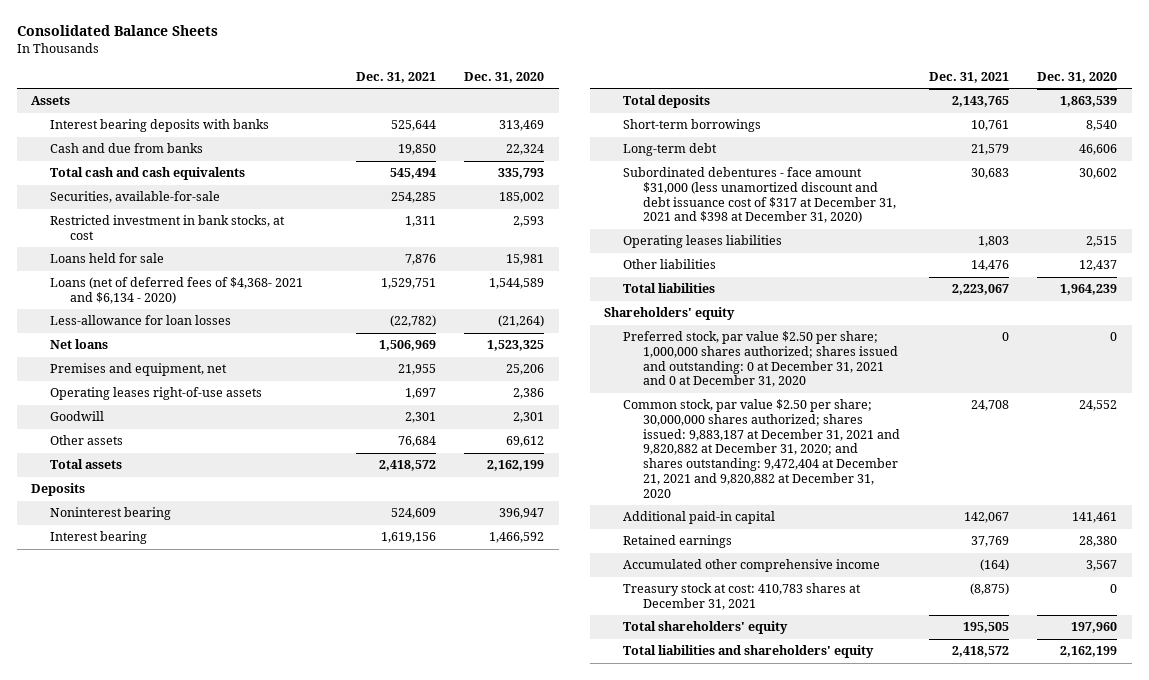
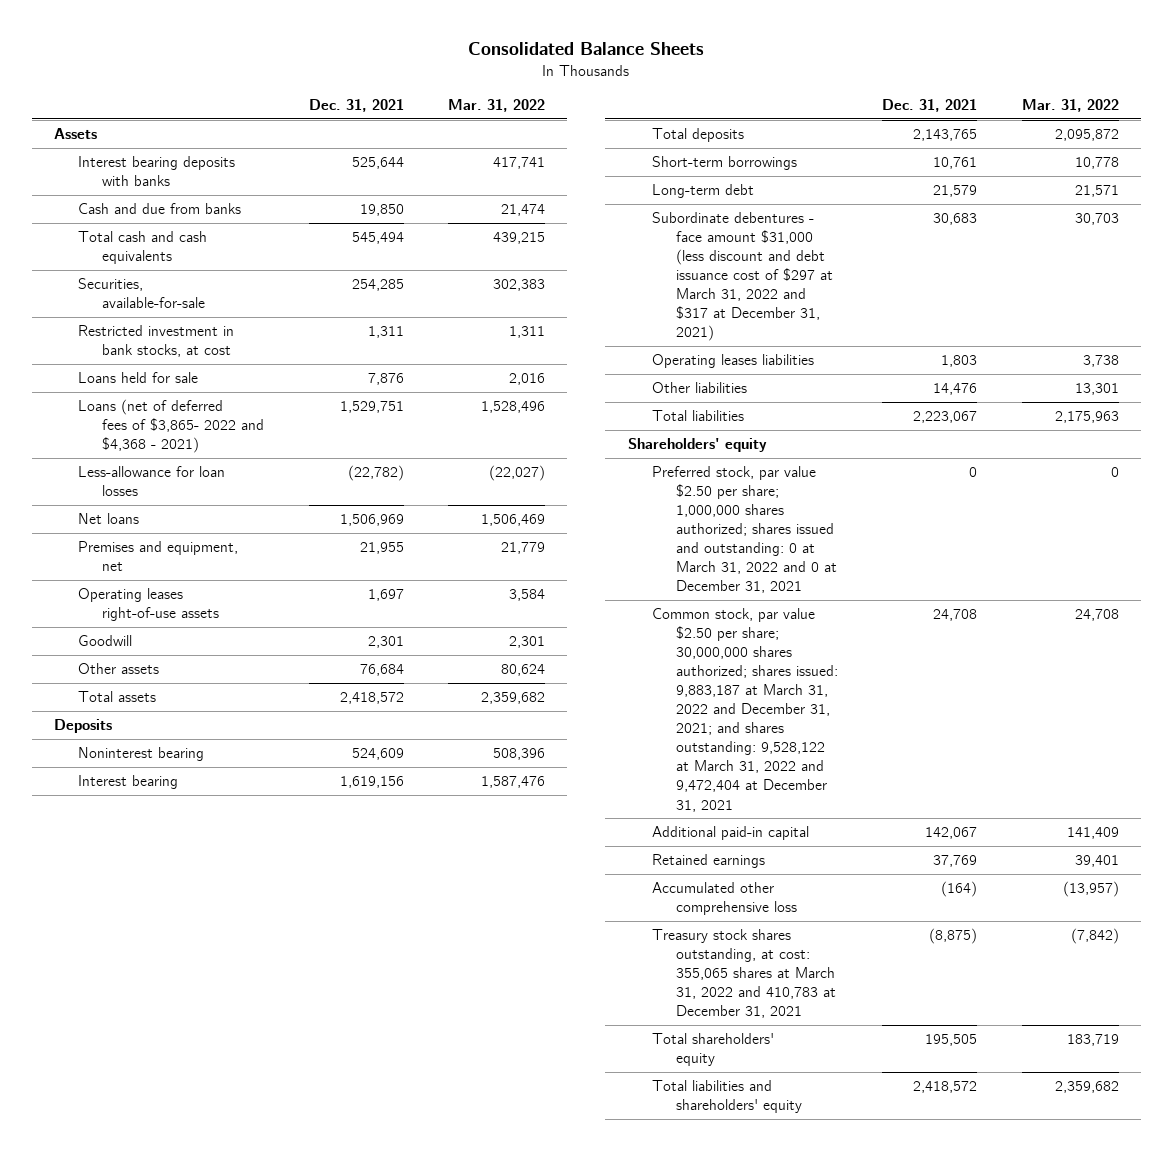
- | Dec. 31, 2021 | Dec. 31, 2020
+ | Dec. 31, 2021 | Mar. 31, 2022
- Loans (net of deferred fees of $4,368- 2021 and $6,134 - 2020) | 1,529,751 | 1,544,589
+ Loans (net of deferred fees of $3,865- 2022 and $4,368 - 2021) | 1,529,751 | 1,528,496
- Subordinated debentures - face amount $31,000 (less unamortized discount and debt issuance cost of $317 at December 31, 2021 and $398 at December 31, 2020) | 30,683 | 30,602
+ Subordinate debentures - face amount $31,000 (less discount and debt issuance cost of $297 at March 31, 2022 and $317 at December 31, 2021) | 30,683 | 30,703
- Preferred stock, par value $2.50 per share; 1,000,000 shares authorized; shares issued and outstanding: 0 at December 31, 2021 and 0 at December 31, 2020 | 0 | 0
- Common stock, par value $2.50 per share; 30,000,000 shares authorized; shares issued: 9,883,187 at December 31, 2021 and 9,820,882 at December 31, 2020; and shares outstanding: 9,472,404 at December 21, 2021 and 9,820,882 at December 31, 2020 | 24,708 | 24,552
+ Preferred stock, par value $2.50 per share; 1,000,000 shares authorized; shares issued and outstanding: 0 at March 31, 2022 and 0 at December 31, 2021 | 0 | 0
+ Common stock, par value $2.50 per share; 30,000,000 shares authorized; shares issued: 9,883,187 at March 31, 2022 and December 31, 2021; and shares outstanding: 9,528,122 at March 31, 2022 and 9,472,404 at December 31, 2021 | 24,708 | 24,708
- Accumulated other comprehensive income | (164) | 3,567
- Treasury stock at cost: 410,783 shares at December 31, 2021 | (8,875) | 0
+ Accumulated other comprehensive loss | (164) | (13,957)
+ Treasury stock shares outstanding, at cost: 355,065 shares at March 31, 2022 and 410,783 at December 31, 2021 | (8,875) | (7,842)

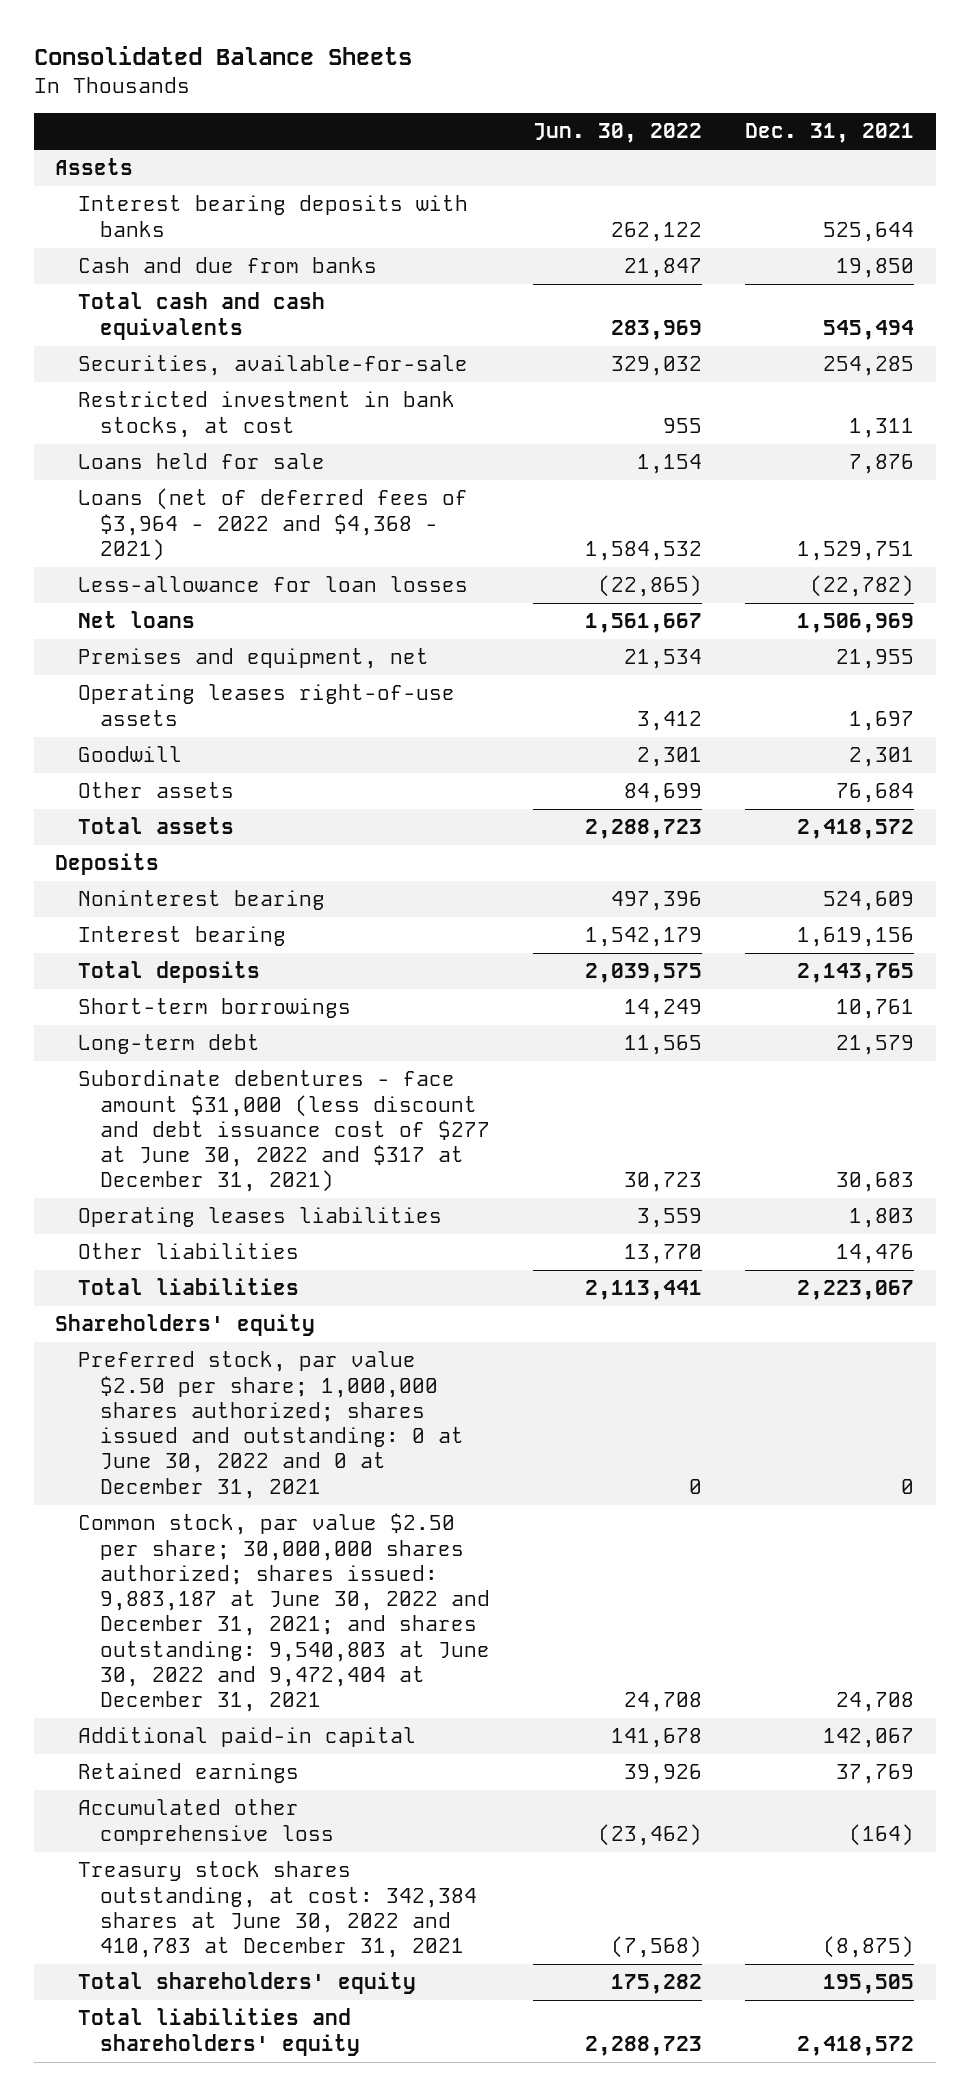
- | Dec. 31, 2021 | Mar. 31, 2022
+ | Jun. 30, 2022 | Dec. 31, 2021
- Loans (net of deferred fees of $3,865- 2022 and $4,368 - 2021) | 1,529,751 | 1,528,496
+ Loans (net of deferred fees of $3,964 - 2022 and $4,368 - 2021) | 1,584,532 | 1,529,751
- Subordinate debentures - face amount $31,000 (less discount and debt issuance cost of $297 at March 31, 2022 and $317 at December 31, 2021) | 30,683 | 30,703
+ Subordinate debentures - face amount $31,000 (less discount and debt issuance cost of $277 at June 30, 2022 and $317 at December 31, 2021) | 30,723 | 30,683
- Preferred stock, par value $2.50 per share; 1,000,000 shares authorized; shares issued and outstanding: 0 at March 31, 2022 and 0 at December 31, 2021 | 0 | 0
- Common stock, par value $2.50 per share; 30,000,000 shares authorized; shares issued: 9,883,187 at March 31, 2022 and December 31, 2021; and shares outstanding: 9,528,122 at March 31, 2022 and 9,472,404 at December 31, 2021 | 24,708 | 24,708
+ Preferred stock, par value $2.50 per share; 1,000,000 shares authorized; shares issued and outstanding: 0 at June 30, 2022 and 0 at December 31, 2021 | 0 | 0
+ Common stock, par value $2.50 per share; 30,000,000 shares authorized; shares issued: 9,883,187 at June 30, 2022 and December 31, 2021; and shares outstanding: 9,540,803 at June 30, 2022 and 9,472,404 at December 31, 2021 | 24,708 | 24,708
- Treasury stock shares outstanding, at cost: 355,065 shares at March 31, 2022 and 410,783 at December 31, 2021 | (8,875) | (7,842)
+ Treasury stock shares outstanding, at cost: 342,384 shares at June 30, 2022 and 410,783 at December 31, 2021 | (7,568) | (8,875)

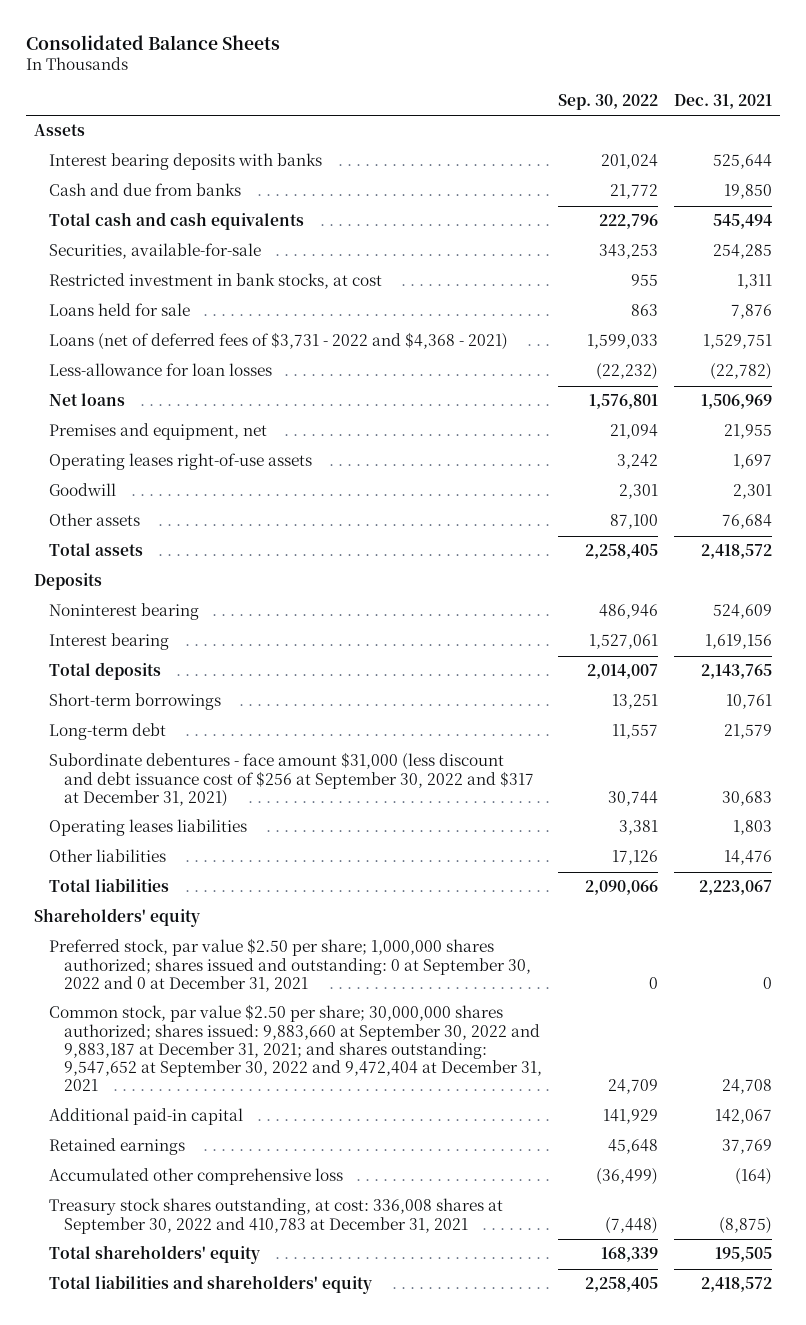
- | Jun. 30, 2022 | Dec. 31, 2021
+ | Sep. 30, 2022 | Dec. 31, 2021
- Loans (net of deferred fees of $3,964 - 2022 and $4,368 - 2021) | 1,584,532 | 1,529,751
+ Loans (net of deferred fees of $3,731 - 2022 and $4,368 - 2021) | 1,599,033 | 1,529,751
- Subordinate debentures - face amount $31,000 (less discount and debt issuance cost of $277 at June 30, 2022 and $317 at December 31, 2021) | 30,723 | 30,683
+ Subordinate debentures - face amount $31,000 (less discount and debt issuance cost of $256 at September 30, 2022 and $317 at December 31, 2021) | 30,744 | 30,683
- Preferred stock, par value $2.50 per share; 1,000,000 shares authorized; shares issued and outstanding: 0 at June 30, 2022 and 0 at December 31, 2021 | 0 | 0
- Common stock, par value $2.50 per share; 30,000,000 shares authorized; shares issued: 9,883,187 at June 30, 2022 and December 31, 2021; and shares outstanding: 9,540,803 at June 30, 2022 and 9,472,404 at December 31, 2021 | 24,708 | 24,708
+ Preferred stock, par value $2.50 per share; 1,000,000 shares authorized; shares issued and outstanding: 0 at September 30, 2022 and 0 at December 31, 2021 | 0 | 0
+ Common stock, par value $2.50 per share; 30,000,000 shares authorized; shares issued: 9,883,660 at September 30, 2022 and 9,883,187 at December 31, 2021; and shares outstanding: 9,547,652 at September 30, 2022 and 9,472,404 at December 31, 2021 | 24,709 | 24,708
- Treasury stock shares outstanding, at cost: 342,384 shares at June 30, 2022 and 410,783 at December 31, 2021 | (7,568) | (8,875)
+ Treasury stock shares outstanding, at cost: 336,008 shares at September 30, 2022 and 410,783 at December 31, 2021 | (7,448) | (8,875)

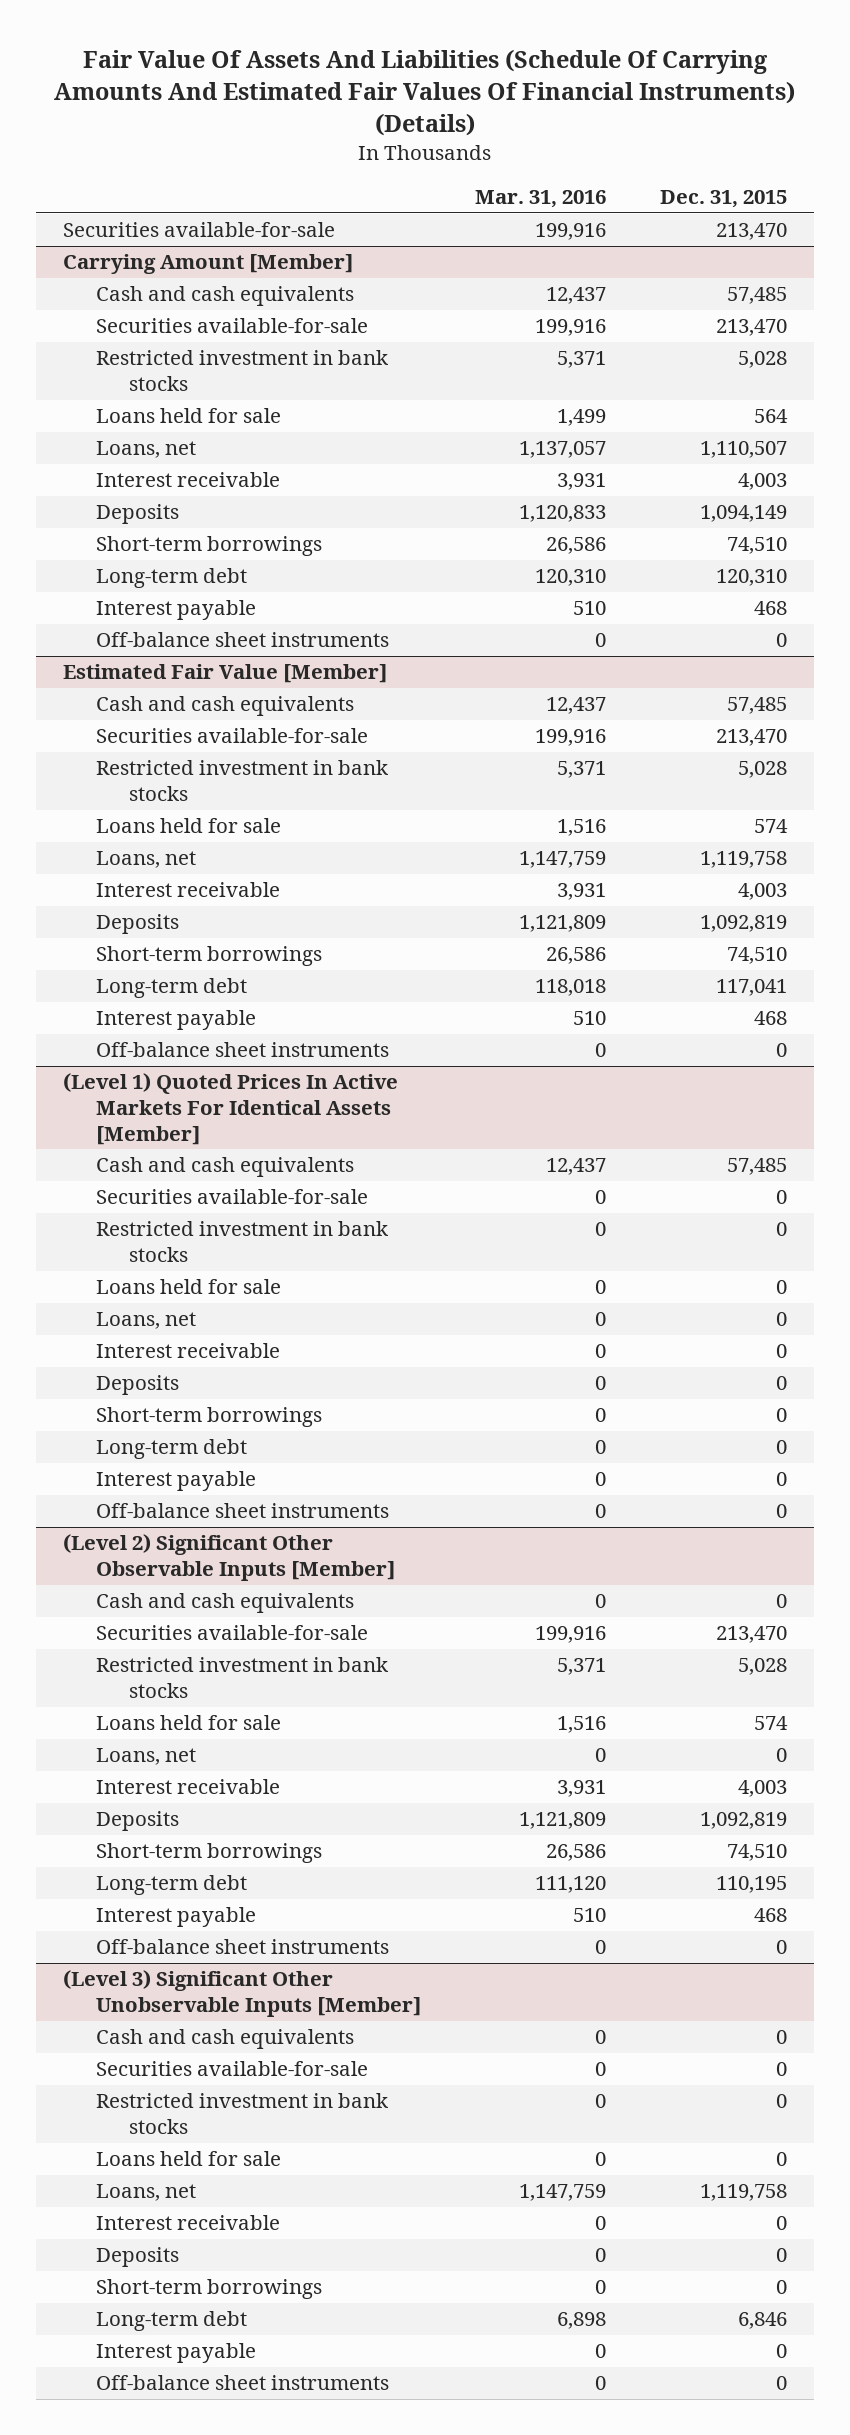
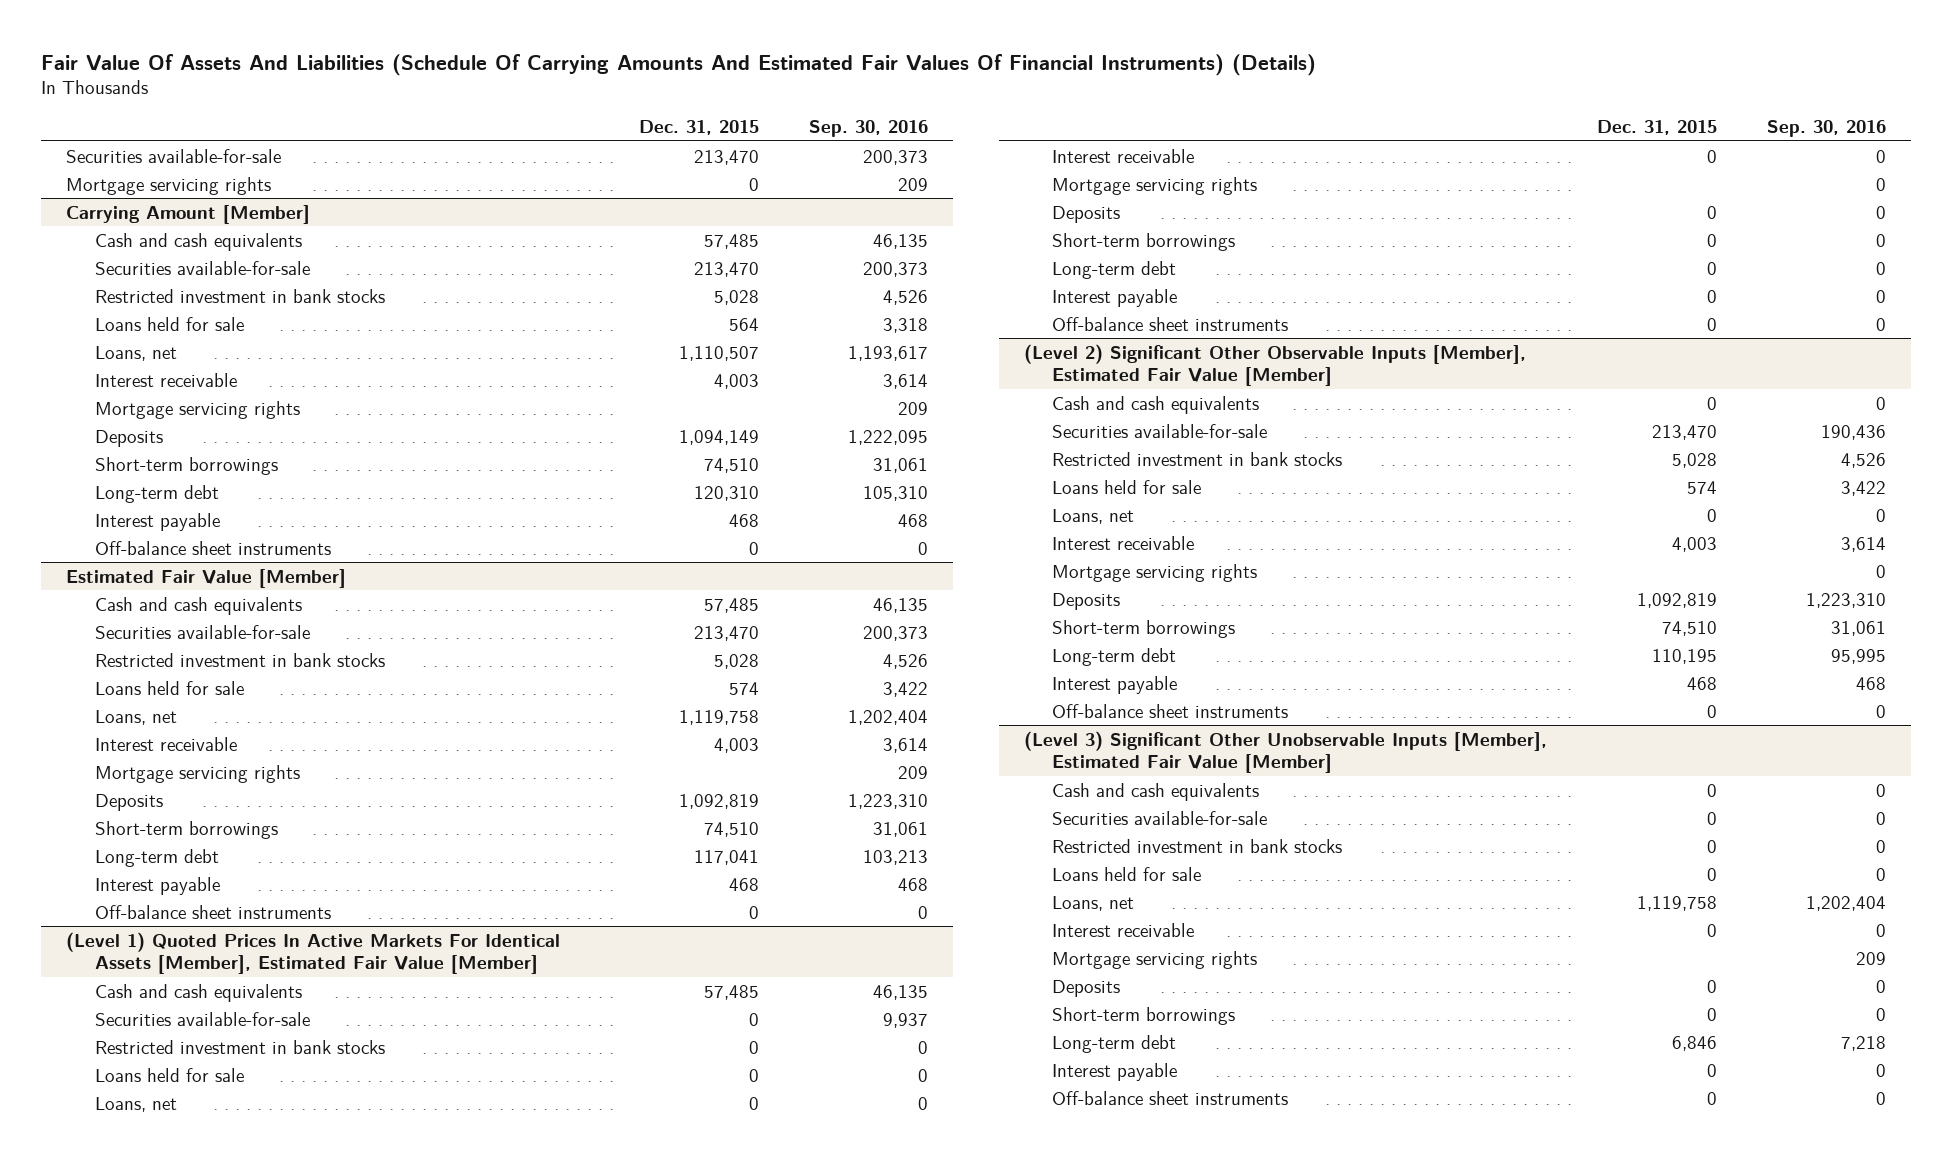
- | Mar. 31, 2016 | Dec. 31, 2015
+ | Dec. 31, 2015 | Sep. 30, 2016
+ Mortgage servicing rights | 0 | 209
@ Carrying Amount [Member]
+ Mortgage servicing rights | | 209
@ Estimated Fair Value [Member]
+ Mortgage servicing rights | | 209
- (Level 1) Quoted Prices In Active Markets For Identical Assets [Member]
+ (Level 1) Quoted Prices In Active Markets For Identical Assets [Member], Estimated Fair Value [Member]
+ Mortgage servicing rights | | 0
- (Level 2) Significant Other Observable Inputs [Member]
+ (Level 2) Significant Other Observable Inputs [Member], Estimated Fair Value [Member]
+ Mortgage servicing rights | | 0
- (Level 3) Significant Other Unobservable Inputs [Member]
+ (Level 3) Significant Other Unobservable Inputs [Member], Estimated Fair Value [Member]
+ Mortgage servicing rights | | 209

